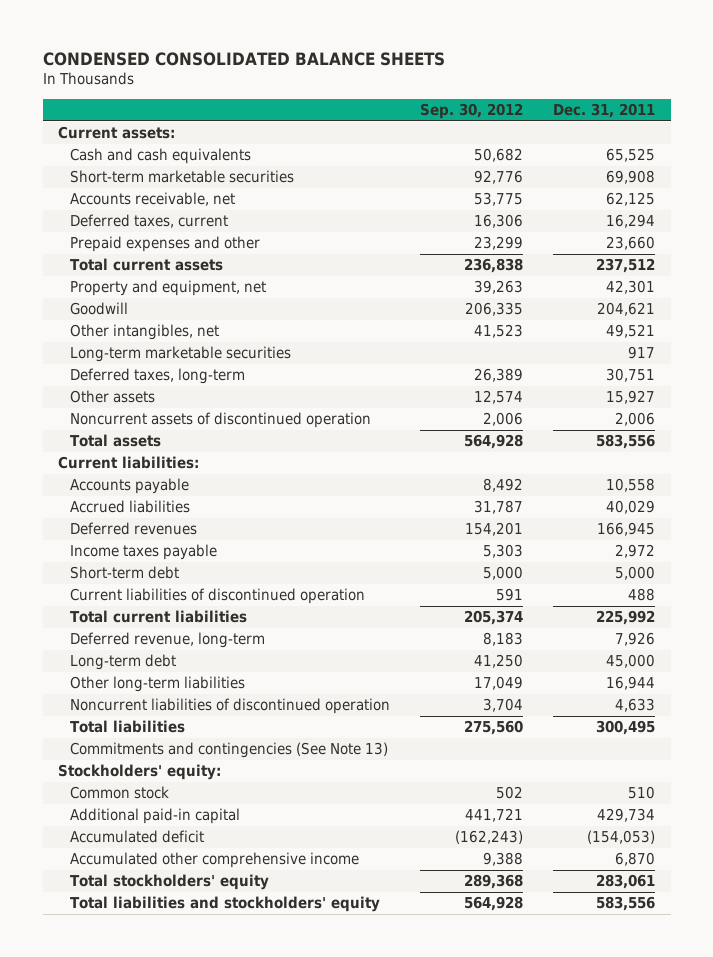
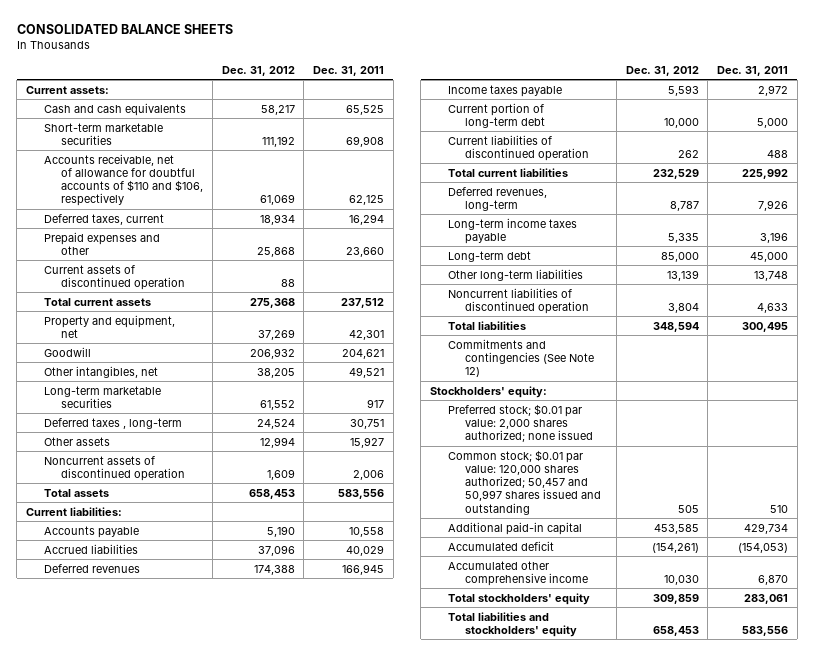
- CONDENSED CONSOLIDATED BALANCE SHEETS
+ CONSOLIDATED BALANCE SHEETS
- | Sep. 30, 2012 | Dec. 31, 2011
+ | Dec. 31, 2012 | Dec. 31, 2011
- Accounts receivable, net | 53,775 | 62,125
+ Accounts receivable, net of allowance for doubtful accounts of $110 and $106, respectively | 61,069 | 62,125
+ Current assets of discontinued operation | 88 |
- Deferred taxes, long-term | 26,389 | 30,751
+ Deferred taxes , long-term | 24,524 | 30,751
- Short-term debt | 5,000 | 5,000
+ Current portion of long-term debt | 10,000 | 5,000
- Deferred revenue, long-term | 8,183 | 7,926
+ Deferred revenues, long-term | 8,787 | 7,926
+ Long-term income taxes payable | 5,335 | 3,196
- Other long-term liabilities | 17,049 | 16,944
+ Other long-term liabilities | 13,139 | 13,748
- Commitments and contingencies (See Note 13)
+ Commitments and contingencies (See Note 12)
- Common stock | 502 | 510
+ Preferred stock; $0.01 par value: 2,000 shares authorized; none issued
+ Common stock; $0.01 par value: 120,000 shares authorized; 50,457 and 50,997 shares issued and outstanding | 505 | 510

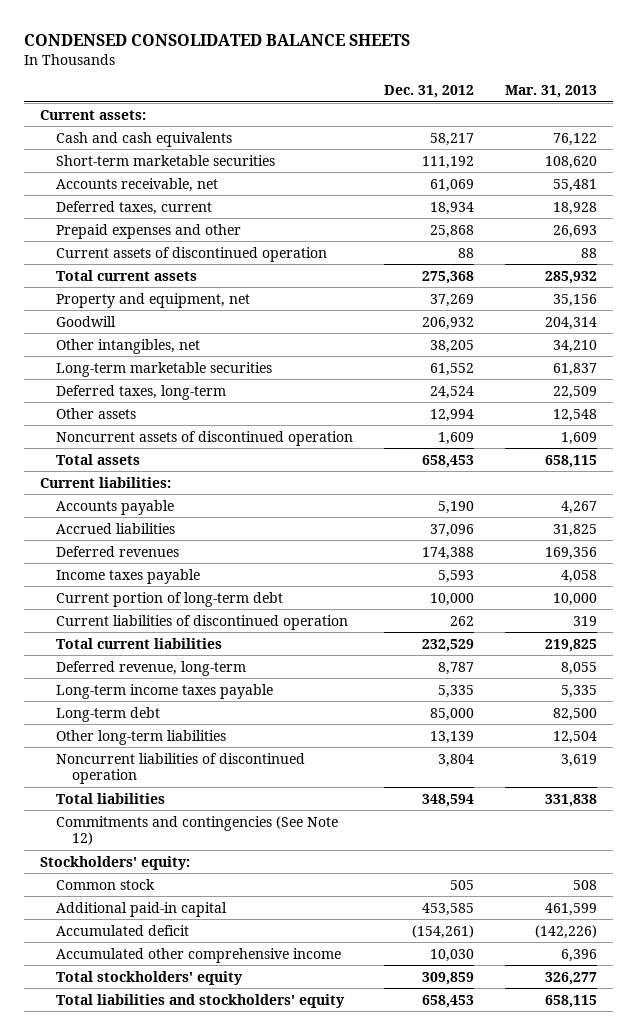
- CONSOLIDATED BALANCE SHEETS
+ CONDENSED CONSOLIDATED BALANCE SHEETS
- | Dec. 31, 2012 | Dec. 31, 2011
+ | Dec. 31, 2012 | Mar. 31, 2013
- Accounts receivable, net of allowance for doubtful accounts of $110 and $106, respectively | 61,069 | 62,125
+ Accounts receivable, net | 61,069 | 55,481
- Deferred taxes , long-term | 24,524 | 30,751
+ Deferred taxes, long-term | 24,524 | 22,509
- Deferred revenues, long-term | 8,787 | 7,926
+ Deferred revenue, long-term | 8,787 | 8,055
- Preferred stock; $0.01 par value: 2,000 shares authorized; none issued
- Common stock; $0.01 par value: 120,000 shares authorized; 50,457 and 50,997 shares issued and outstanding | 505 | 510
+ Common stock | 505 | 508

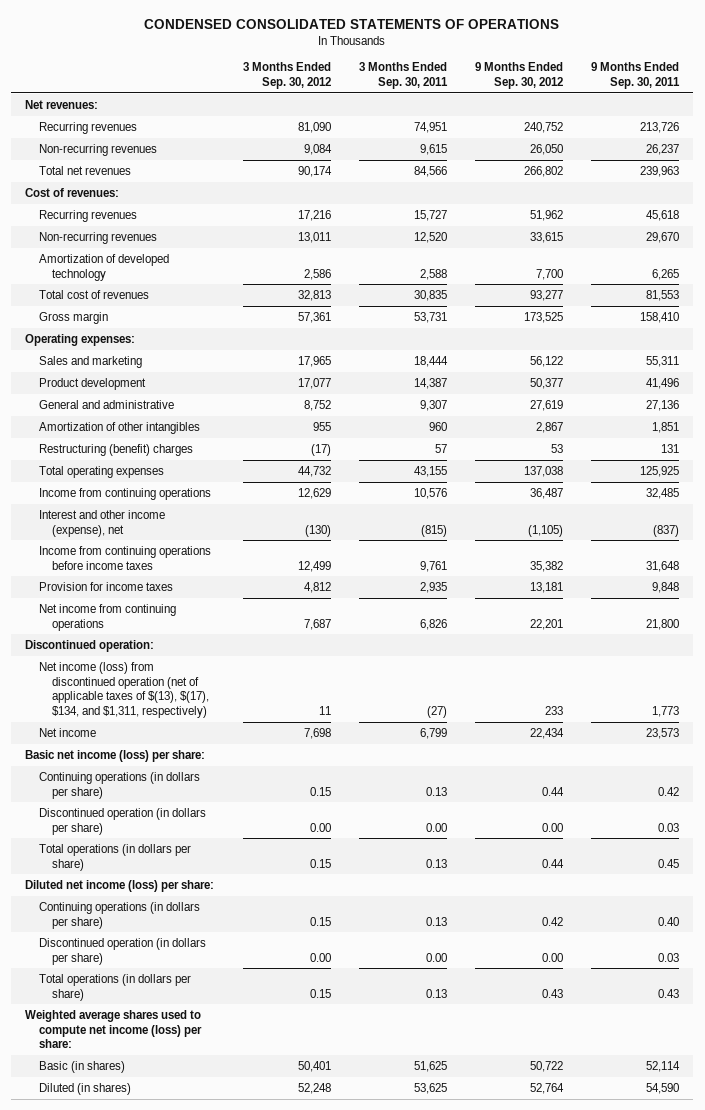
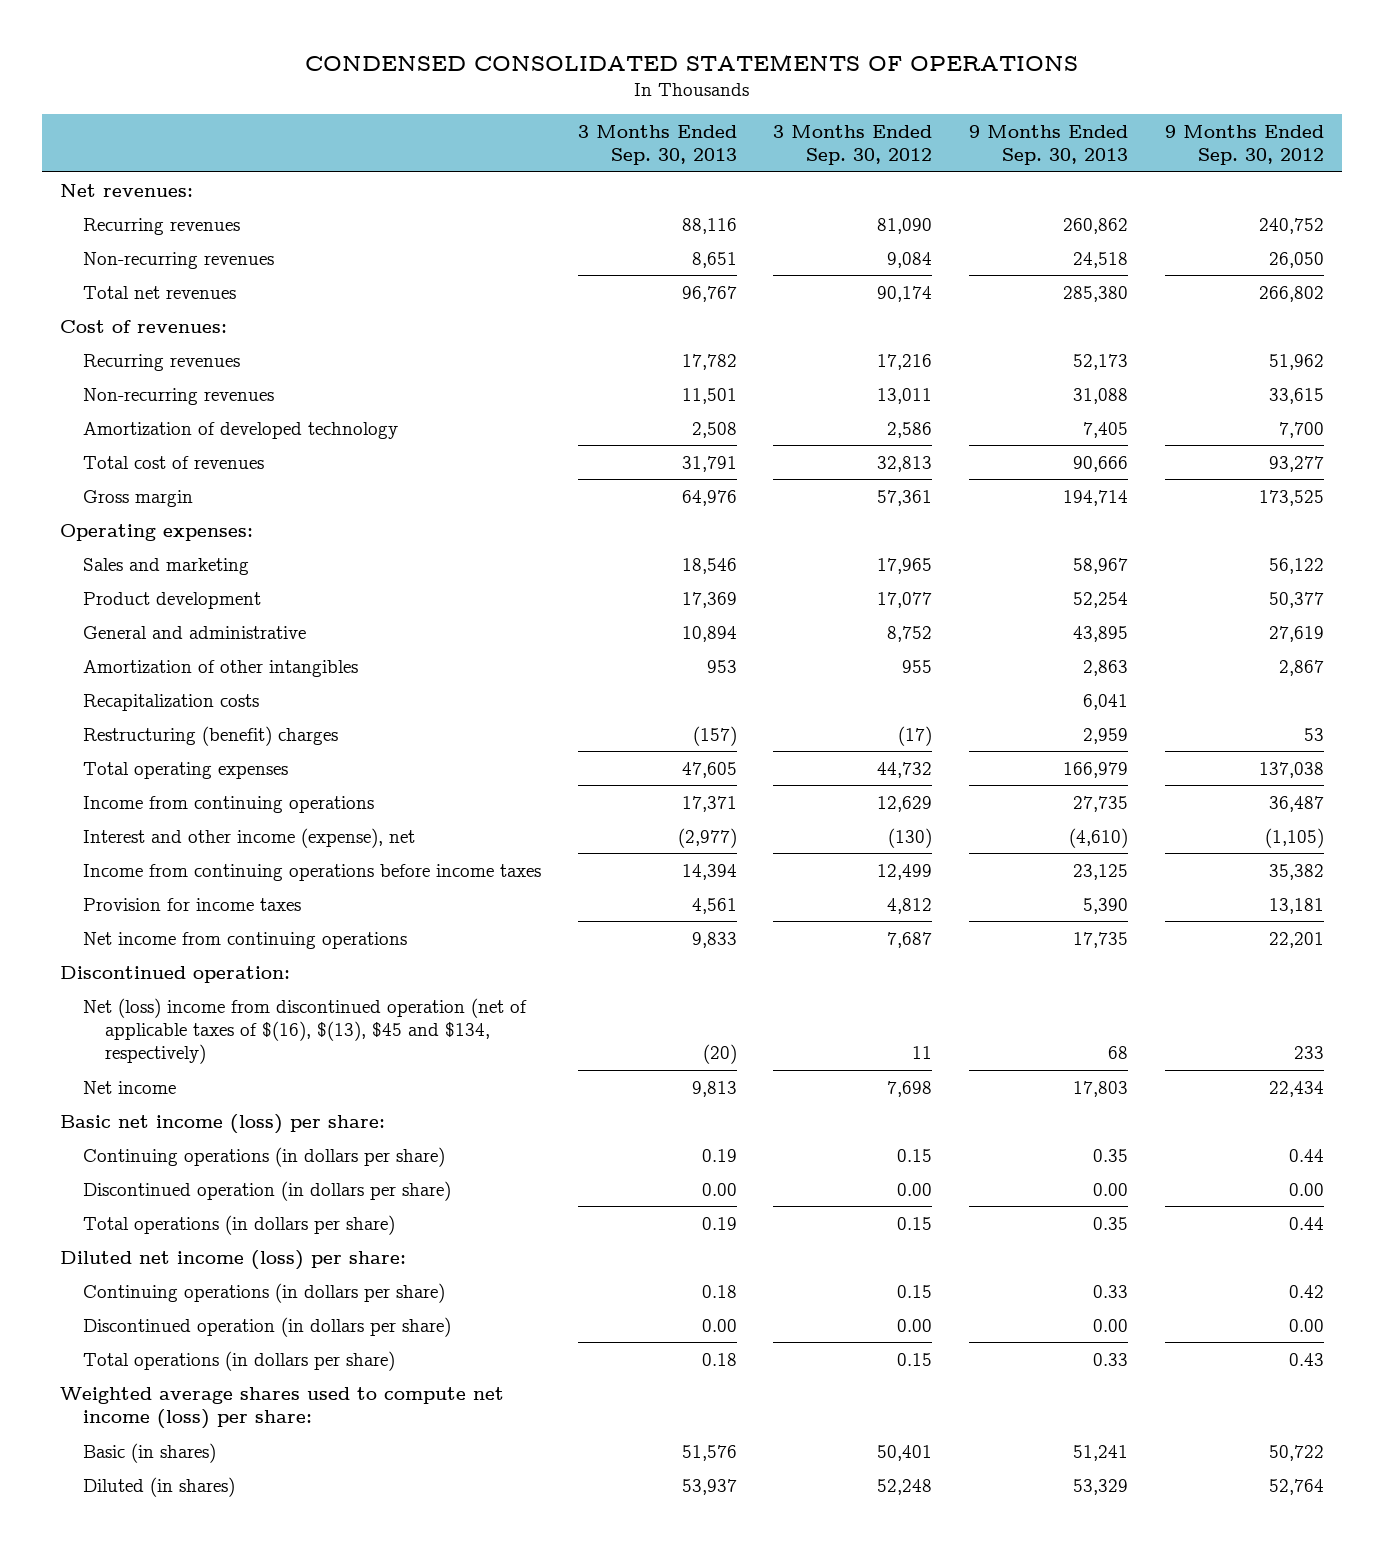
- | 3 Months Ended Sep. 30, 2012 | 3 Months Ended Sep. 30, 2011 | 9 Months Ended Sep. 30, 2012 | 9 Months Ended Sep. 30, 2011
+ | 3 Months Ended Sep. 30, 2013 | 3 Months Ended Sep. 30, 2012 | 9 Months Ended Sep. 30, 2013 | 9 Months Ended Sep. 30, 2012
+ Recapitalization costs | | | 6,041 |
- Net income (loss) from discontinued operation (net of applicable taxes of $(13), $(17), $134, and $1,311, respectively) | 11 | (27) | 233 | 1,773
+ Net (loss) income from discontinued operation (net of applicable taxes of $(16), $(13), $45 and $134, respectively) | (20) | 11 | 68 | 233

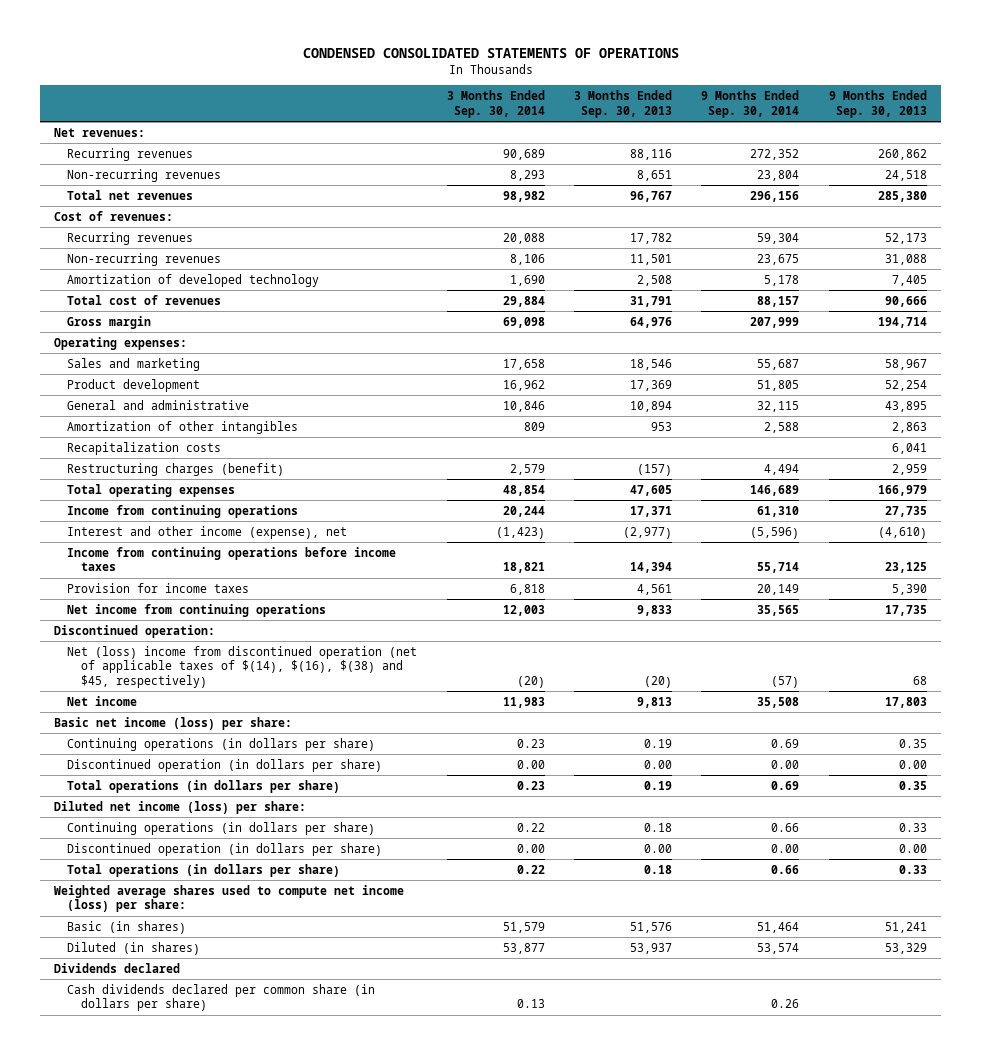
- | 3 Months Ended Sep. 30, 2013 | 3 Months Ended Sep. 30, 2012 | 9 Months Ended Sep. 30, 2013 | 9 Months Ended Sep. 30, 2012
+ | 3 Months Ended Sep. 30, 2014 | 3 Months Ended Sep. 30, 2013 | 9 Months Ended Sep. 30, 2014 | 9 Months Ended Sep. 30, 2013
- Restructuring (benefit) charges | (157) | (17) | 2,959 | 53
+ Restructuring charges (benefit) | 2,579 | (157) | 4,494 | 2,959
- Net (loss) income from discontinued operation (net of applicable taxes of $(16), $(13), $45 and $134, respectively) | (20) | 11 | 68 | 233
+ Net (loss) income from discontinued operation (net of applicable taxes of $(14), $(16), $(38) and $45, respectively) | (20) | (20) | (57) | 68
+ Dividends declared
+ Cash dividends declared per common share (in dollars per share) | 0.13 | | 0.26 |

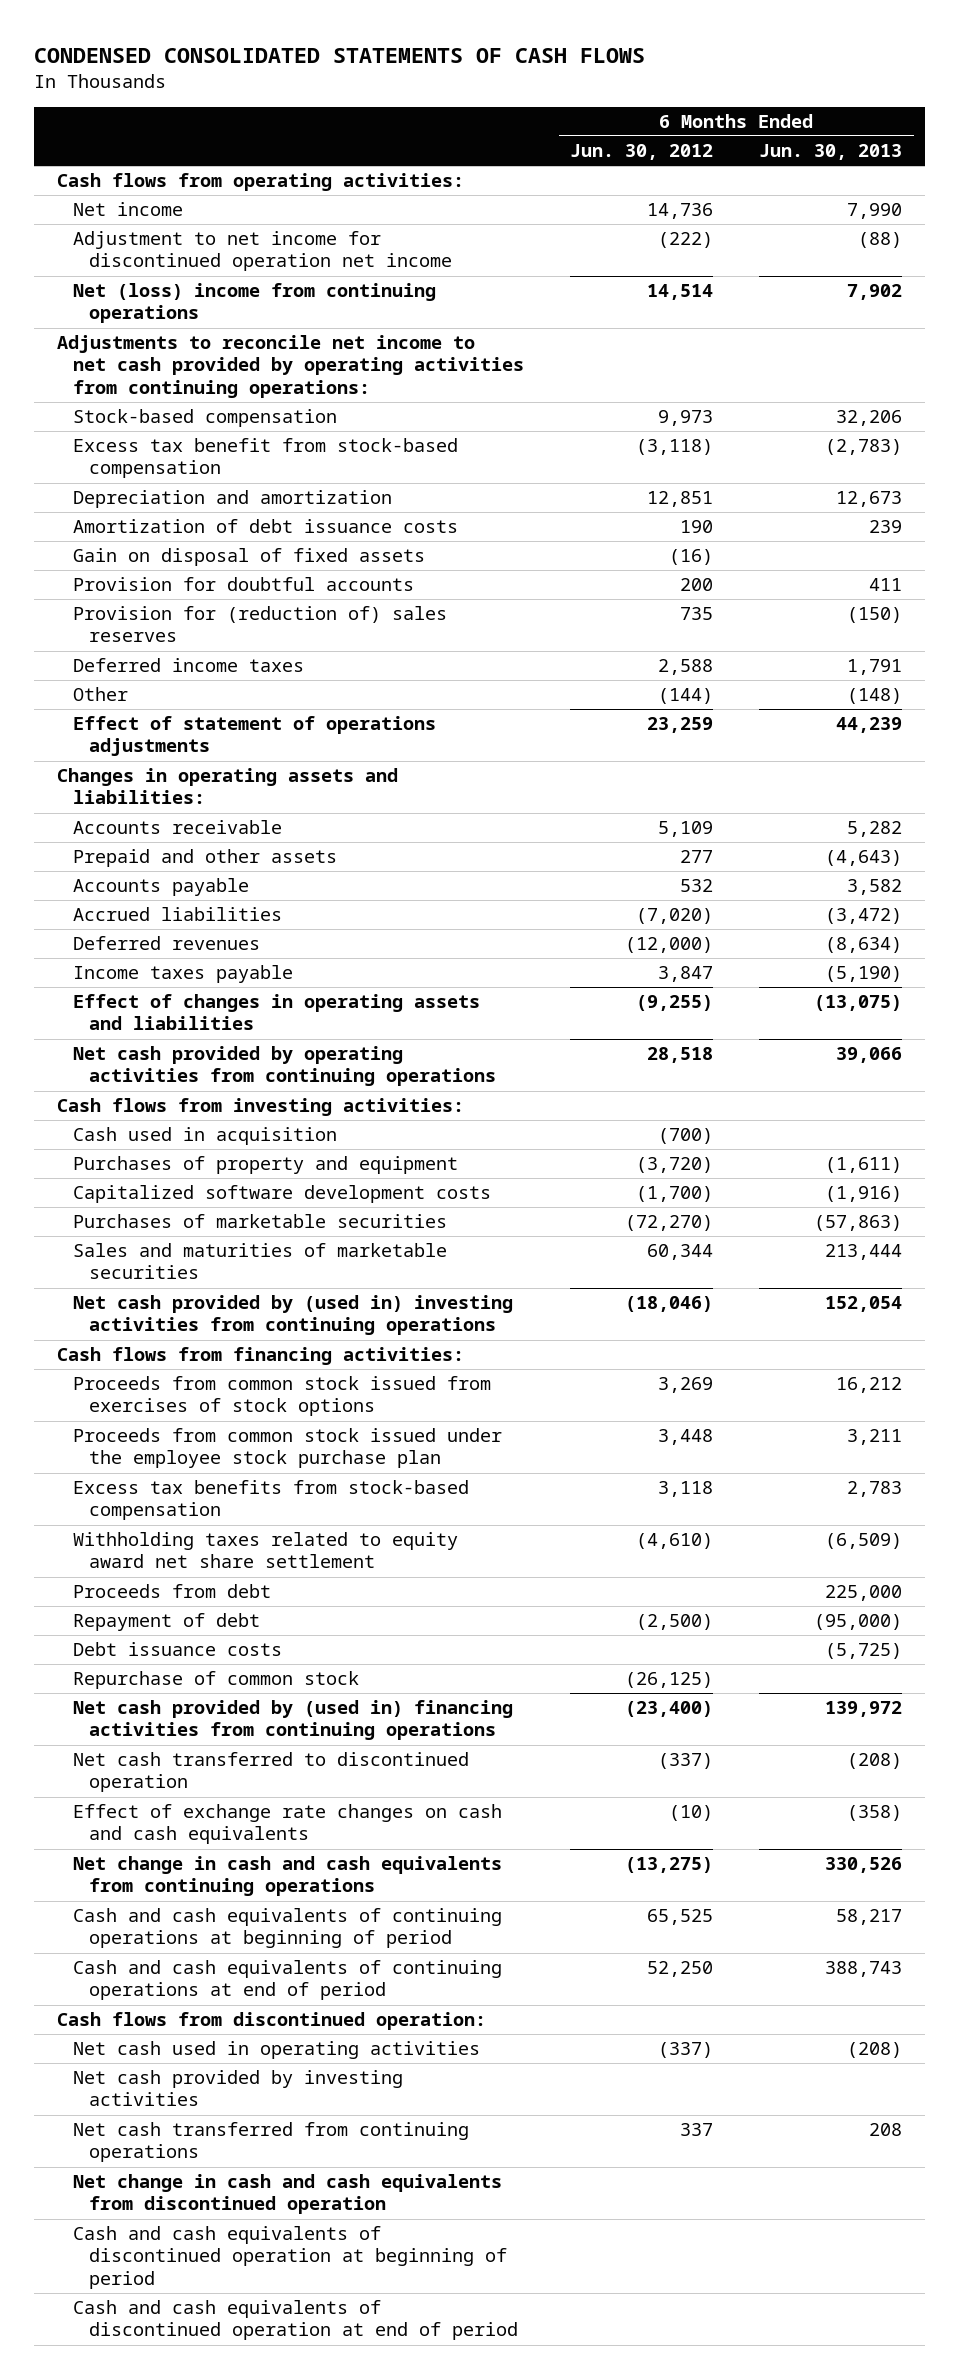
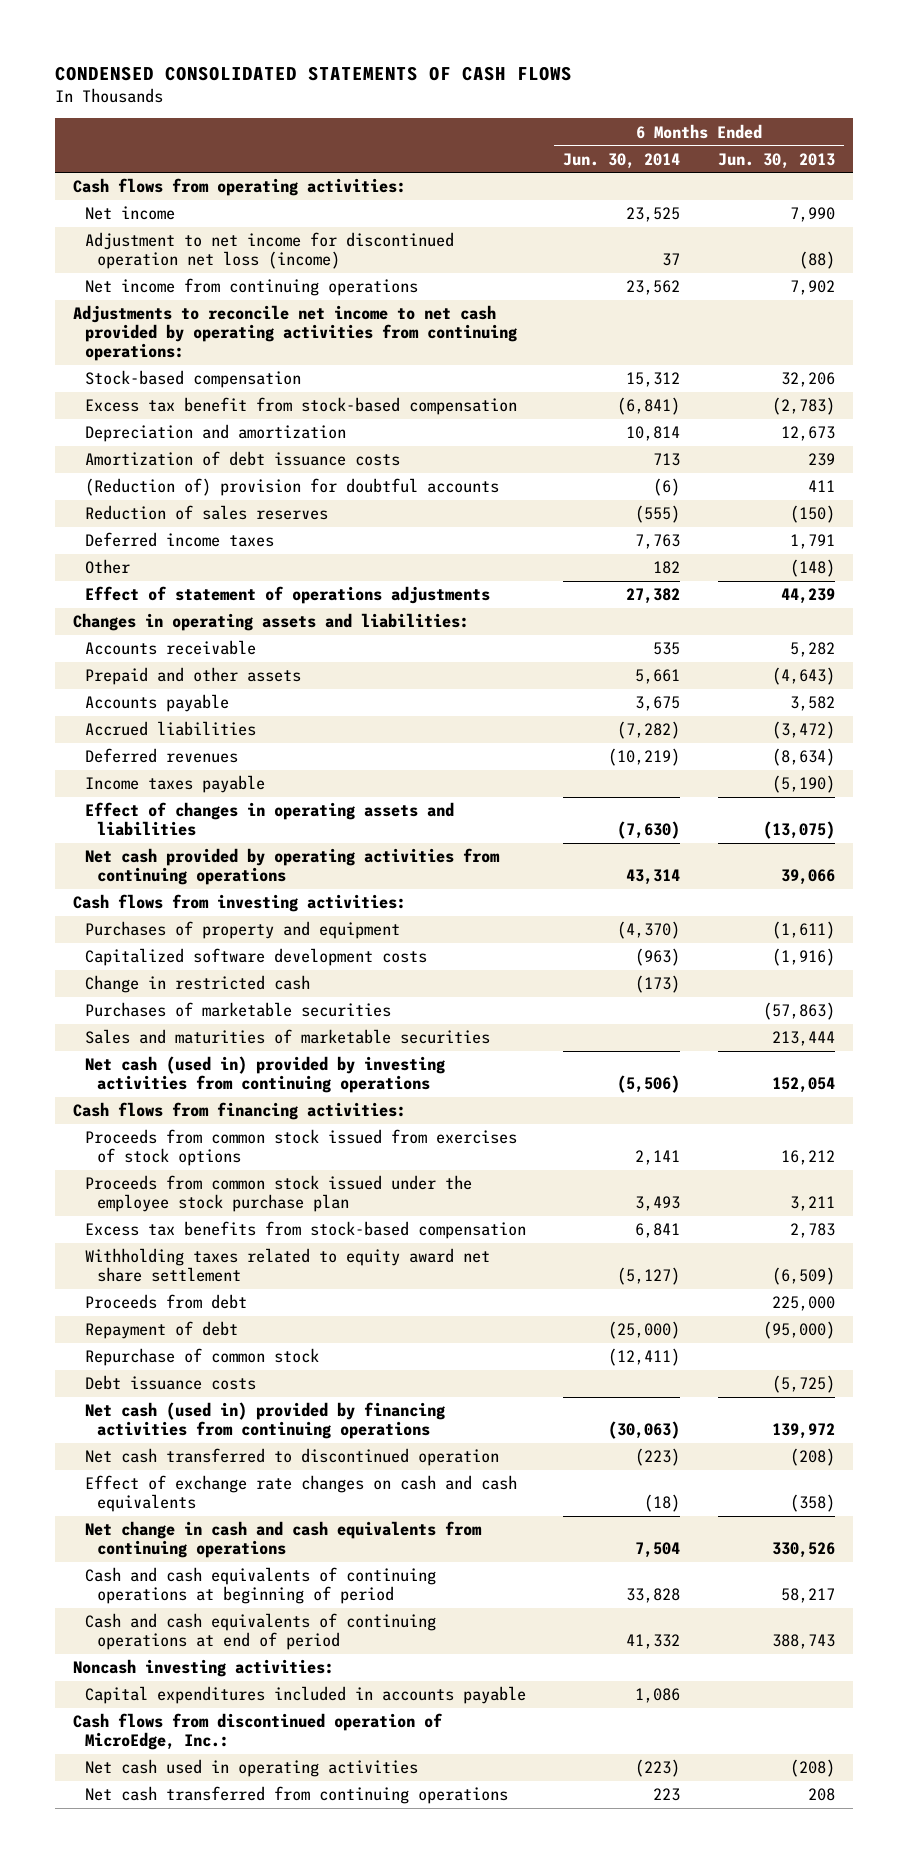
- | 6 Months Ended Jun. 30, 2012 | 6 Months Ended Jun. 30, 2013
+ | 6 Months Ended Jun. 30, 2014 | 6 Months Ended Jun. 30, 2013
- Adjustment to net income for discontinued operation net income | (222) | (88)
- Net (loss) income from continuing operations | 14,514 | 7,902
+ Adjustment to net income for discontinued operation net loss (income) | 37 | (88)
+ Net income from continuing operations | 23,562 | 7,902
- Gain on disposal of fixed assets | (16) |
- Provision for doubtful accounts | 200 | 411
- Provision for (reduction of) sales reserves | 735 | (150)
+ (Reduction of) provision for doubtful accounts | (6) | 411
+ Reduction of sales reserves | (555) | (150)
- Cash used in acquisition | (700) |
+ Change in restricted cash | (173) |
- Net cash provided by (used in) investing activities from continuing operations | (18,046) | 152,054
+ Net cash (used in) provided by investing activities from continuing operations | (5,506) | 152,054
- Net cash provided by (used in) financing activities from continuing operations | (23,400) | 139,972
moved down: Debt issuance costs | | (5,725)
+ Net cash (used in) provided by financing activities from continuing operations | (30,063) | 139,972
- Cash flows from discontinued operation:
+ Noncash investing activities:
+ Capital expenditures included in accounts payable | 1,086 |
+ Cash flows from discontinued operation of MicroEdge, Inc.:
- Net cash provided by investing activities
- Net change in cash and cash equivalents from discontinued operation
- Cash and cash equivalents of discontinued operation at beginning of period
- Cash and cash equivalents of discontinued operation at end of period

